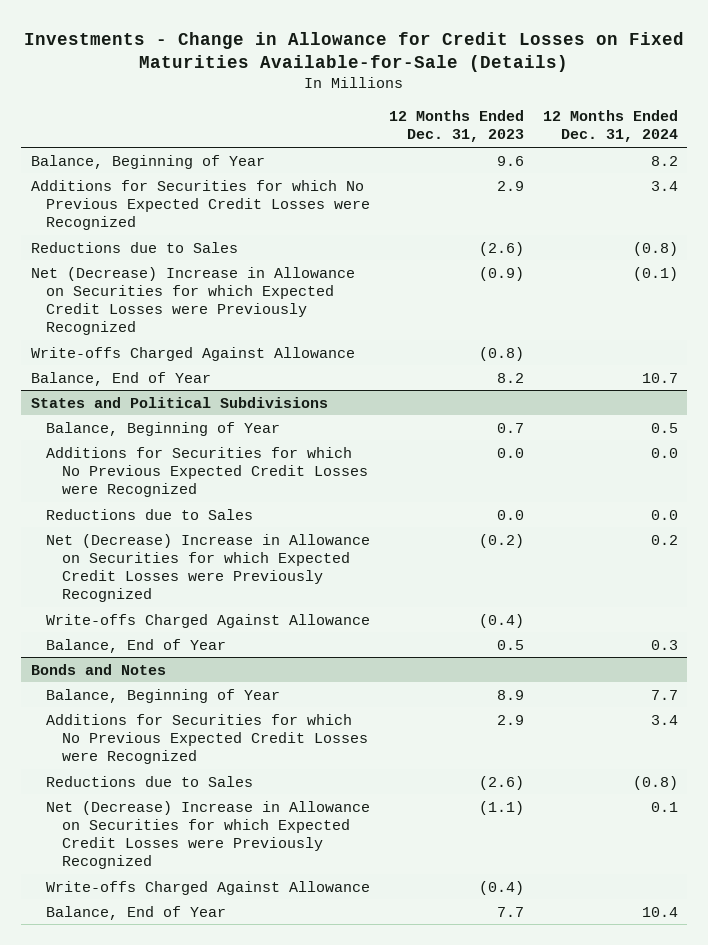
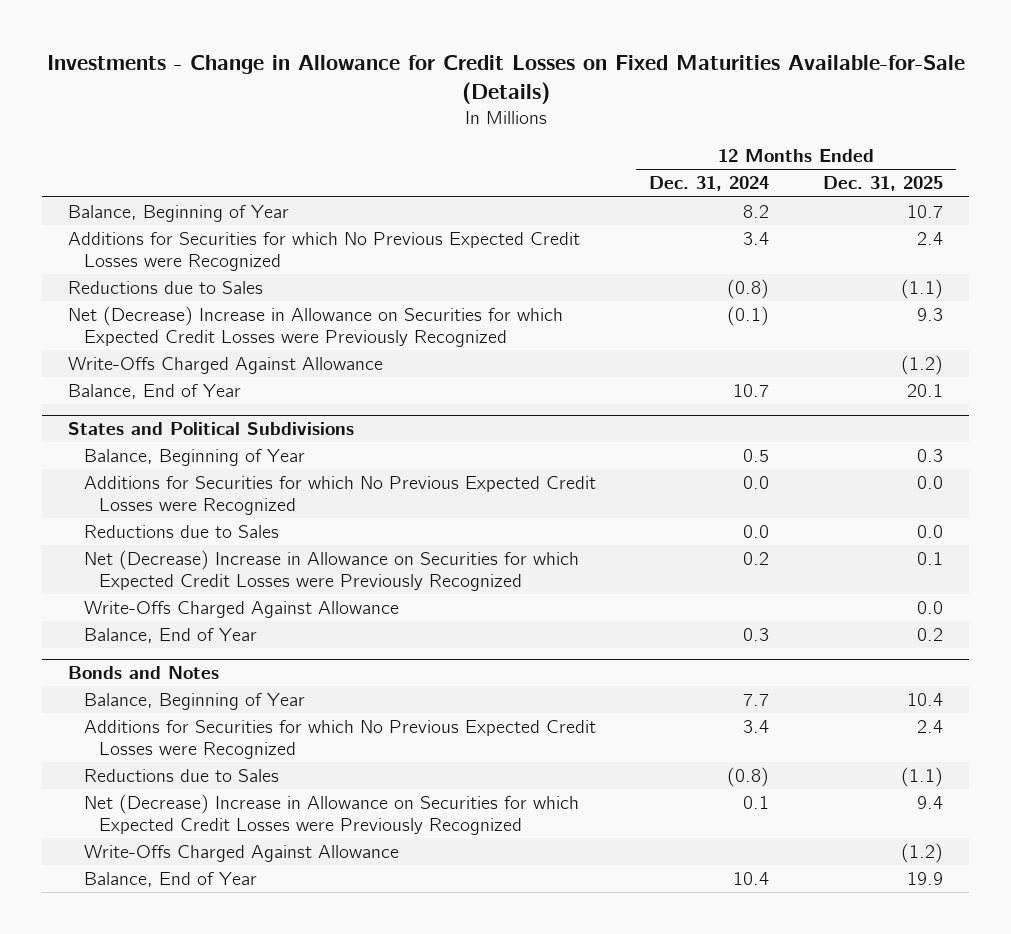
- | 12 Months Ended Dec. 31, 2023 | 12 Months Ended Dec. 31, 2024
+ | 12 Months Ended Dec. 31, 2024 | 12 Months Ended Dec. 31, 2025
- Write-offs Charged Against Allowance | (0.8) |
+ Write-Offs Charged Against Allowance | | (1.2)
@ States and Political Subdivisions
- Write-offs Charged Against Allowance | (0.4) |
+ Write-Offs Charged Against Allowance | | 0.0
@ Bonds and Notes
- Write-offs Charged Against Allowance | (0.4) |
+ Write-Offs Charged Against Allowance | | (1.2)

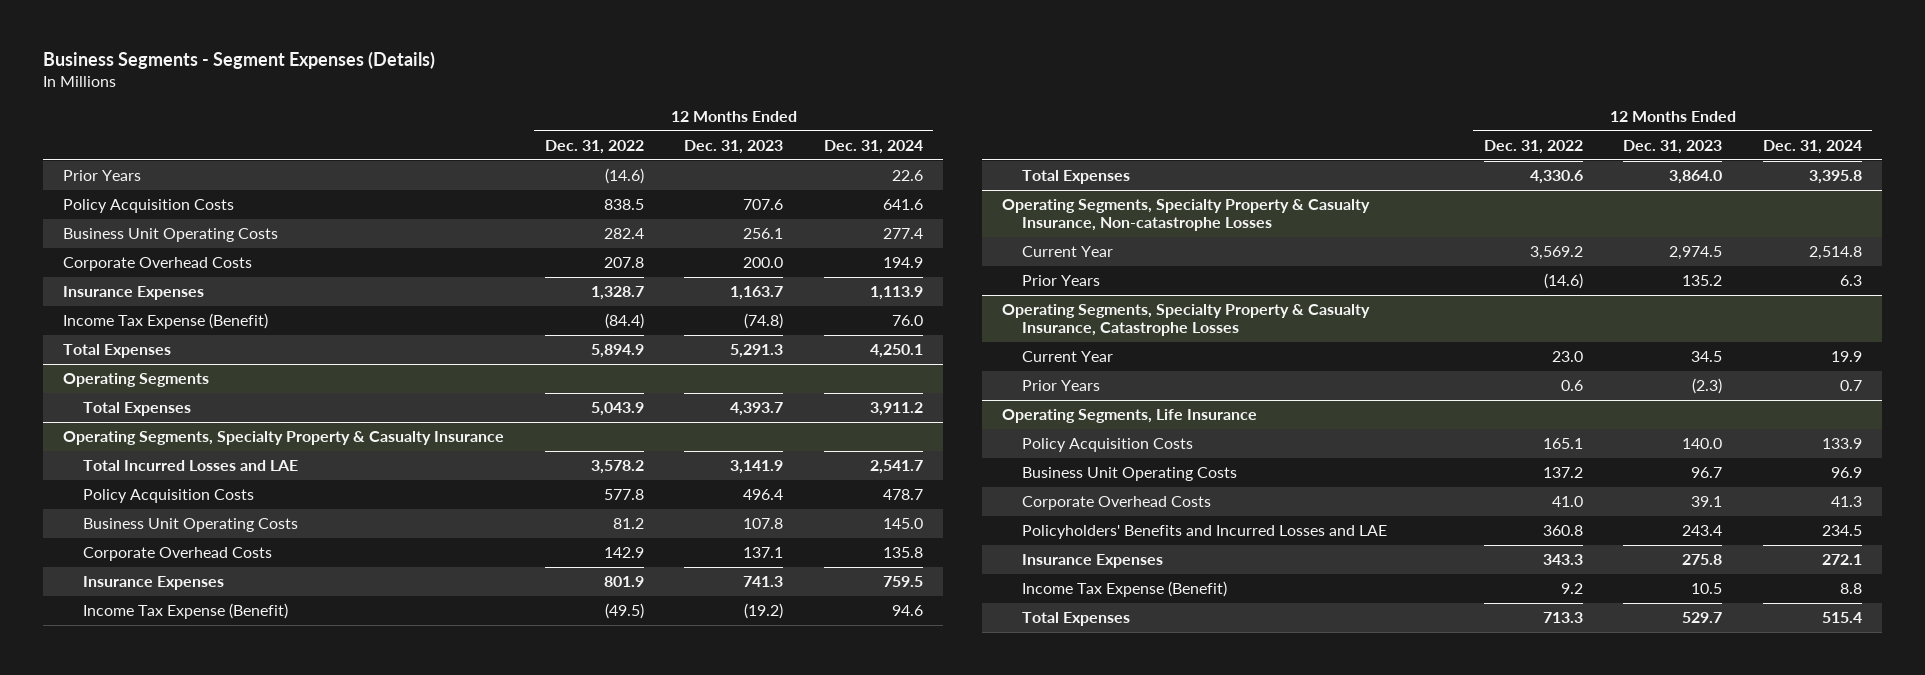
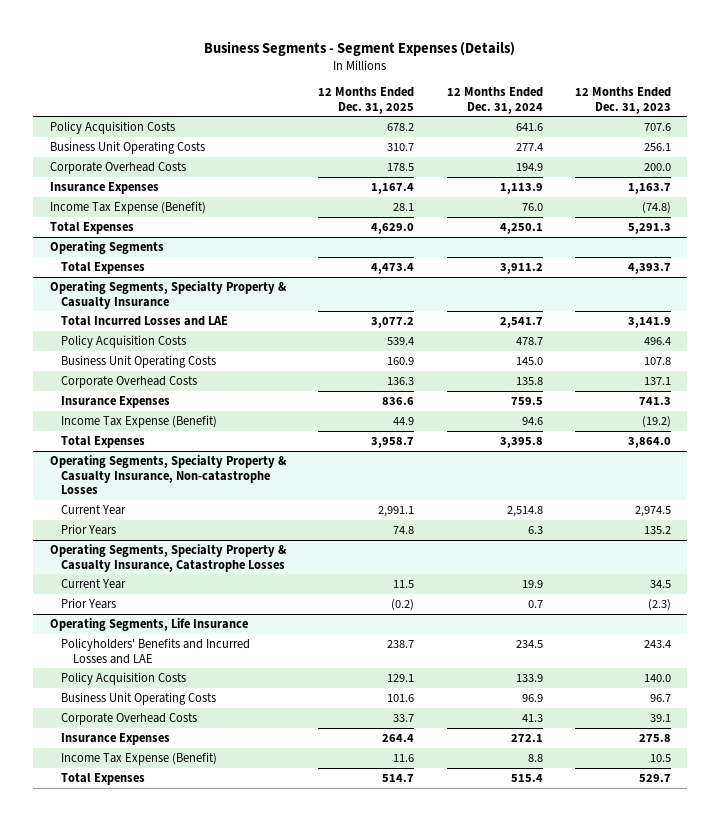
- | 12 Months Ended Dec. 31, 2022 | 12 Months Ended Dec. 31, 2023 | 12 Months Ended Dec. 31, 2024
+ | 12 Months Ended Dec. 31, 2025 | 12 Months Ended Dec. 31, 2024 | 12 Months Ended Dec. 31, 2023
- Prior Years | (14.6) | | 22.6
@ Operating Segments, Life Insurance
moved up: Policyholders' Benefits and Incurred Losses and LAE | 238.7 | 234.5 | 243.4

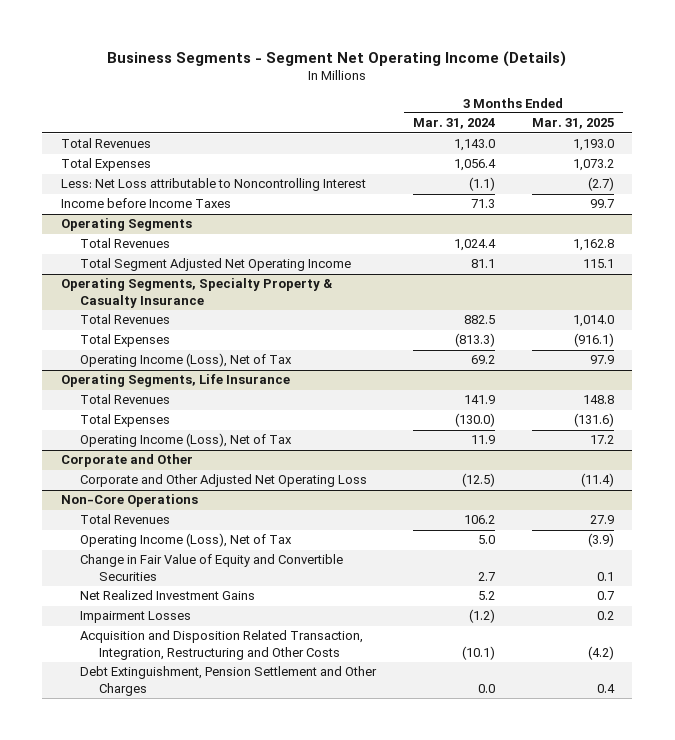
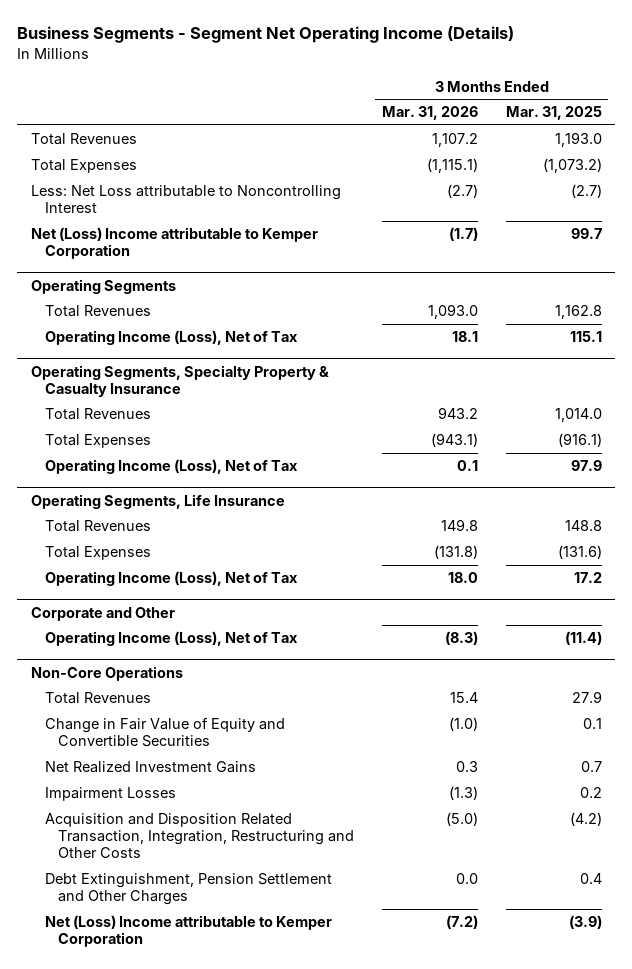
- | 3 Months Ended Mar. 31, 2024 | 3 Months Ended Mar. 31, 2025
+ | 3 Months Ended Mar. 31, 2026 | 3 Months Ended Mar. 31, 2025
- Total Expenses | 1,056.4 | 1,073.2
+ Total Expenses | (1,115.1) | (1,073.2)
- Income before Income Taxes | 71.3 | 99.7
+ Net (Loss) Income attributable to Kemper Corporation | (1.7) | 99.7
@ Operating Segments
- Total Segment Adjusted Net Operating Income | 81.1 | 115.1
+ Operating Income (Loss), Net of Tax | 18.1 | 115.1
@ Corporate and Other
- Corporate and Other Adjusted Net Operating Loss | (12.5) | (11.4)
+ Operating Income (Loss), Net of Tax | (8.3) | (11.4)
@ Non-Core Operations
- Operating Income (Loss), Net of Tax | 5.0 | (3.9)
+ Net (Loss) Income attributable to Kemper Corporation | (7.2) | (3.9)

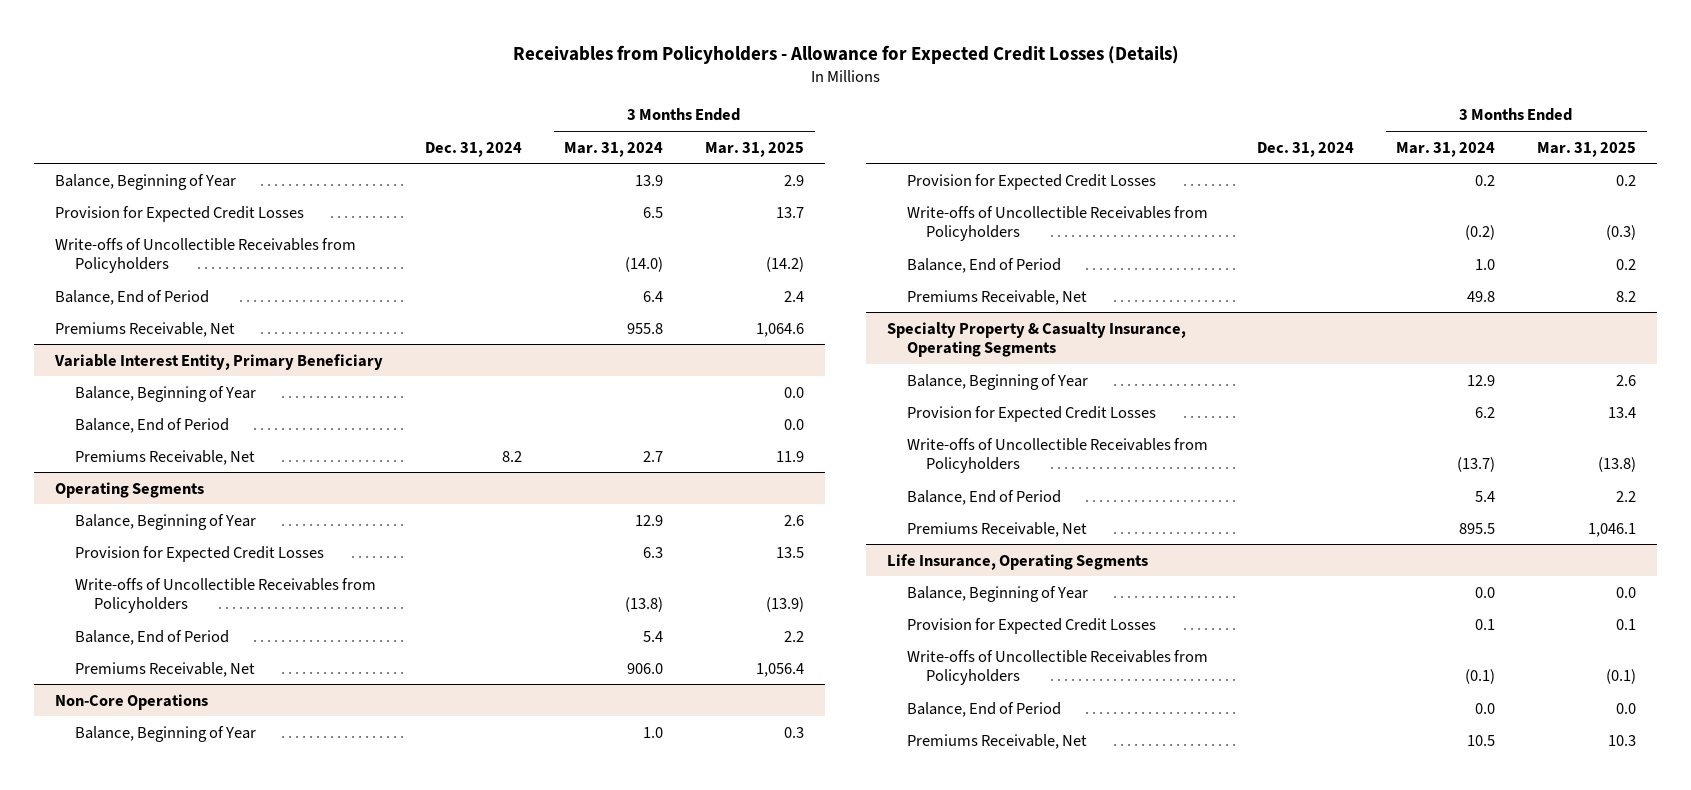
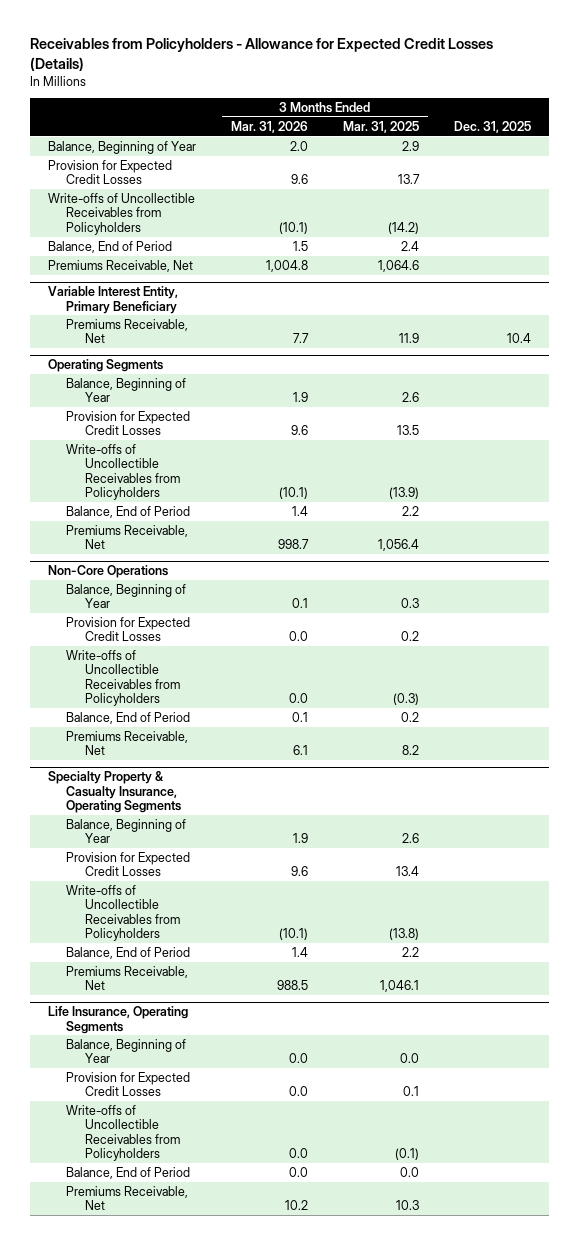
- | Dec. 31, 2024 | 3 Months Ended Mar. 31, 2024 | 3 Months Ended Mar. 31, 2025
+ | 3 Months Ended Mar. 31, 2026 | 3 Months Ended Mar. 31, 2025 | Dec. 31, 2025
@ Variable Interest Entity, Primary Beneficiary
- Balance, Beginning of Year | | | 0.0
- Balance, End of Period | | | 0.0

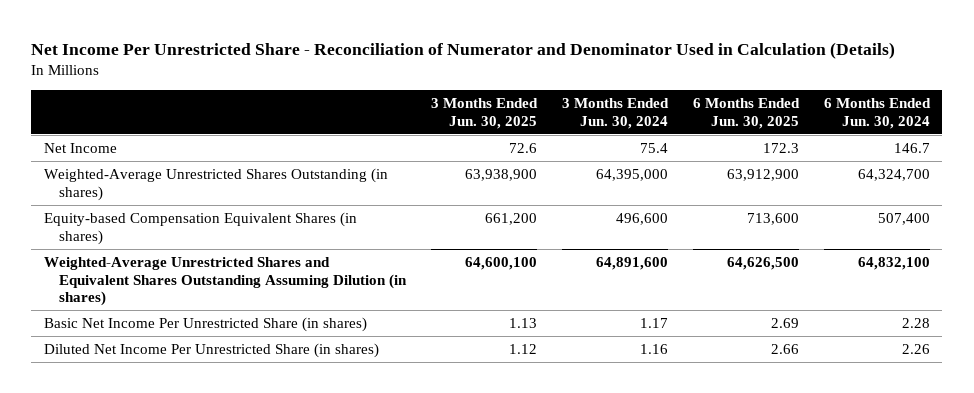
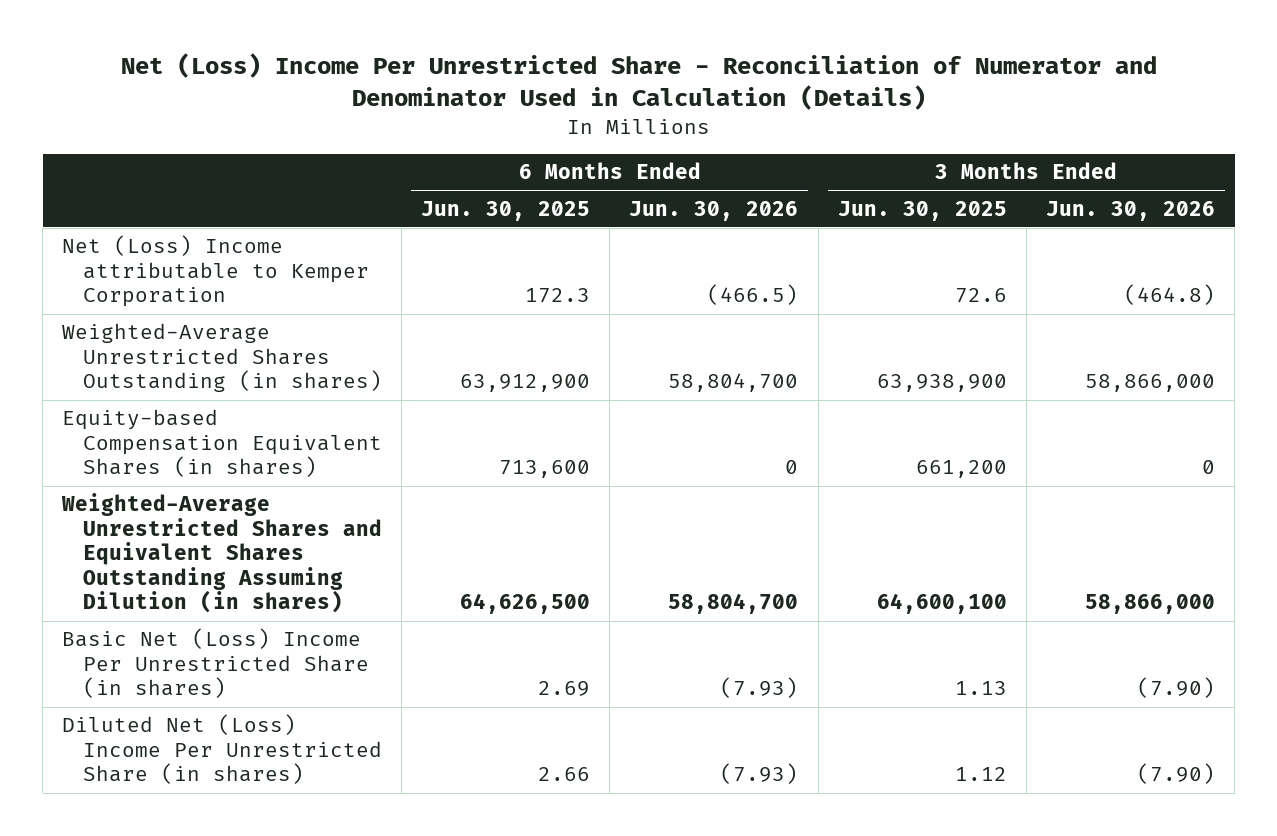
- Net Income Per Unrestricted Share - Reconciliation of Numerator and Denominator Used in Calculation (Details)
+ Net (Loss) Income Per Unrestricted Share - Reconciliation of Numerator and Denominator Used in Calculation (Details)
- | 3 Months Ended Jun. 30, 2025 | 3 Months Ended Jun. 30, 2024 | 6 Months Ended Jun. 30, 2025 | 6 Months Ended Jun. 30, 2024
+ | 6 Months Ended Jun. 30, 2025 | 6 Months Ended Jun. 30, 2026 | 3 Months Ended Jun. 30, 2025 | 3 Months Ended Jun. 30, 2026
- Net Income | 72.6 | 75.4 | 172.3 | 146.7
+ Net (Loss) Income attributable to Kemper Corporation | 172.3 | (466.5) | 72.6 | (464.8)
- Basic Net Income Per Unrestricted Share (in shares) | 1.13 | 1.17 | 2.69 | 2.28
- Diluted Net Income Per Unrestricted Share (in shares) | 1.12 | 1.16 | 2.66 | 2.26
+ Basic Net (Loss) Income Per Unrestricted Share (in shares) | 2.69 | (7.93) | 1.13 | (7.90)
+ Diluted Net (Loss) Income Per Unrestricted Share (in shares) | 2.66 | (7.93) | 1.12 | (7.90)

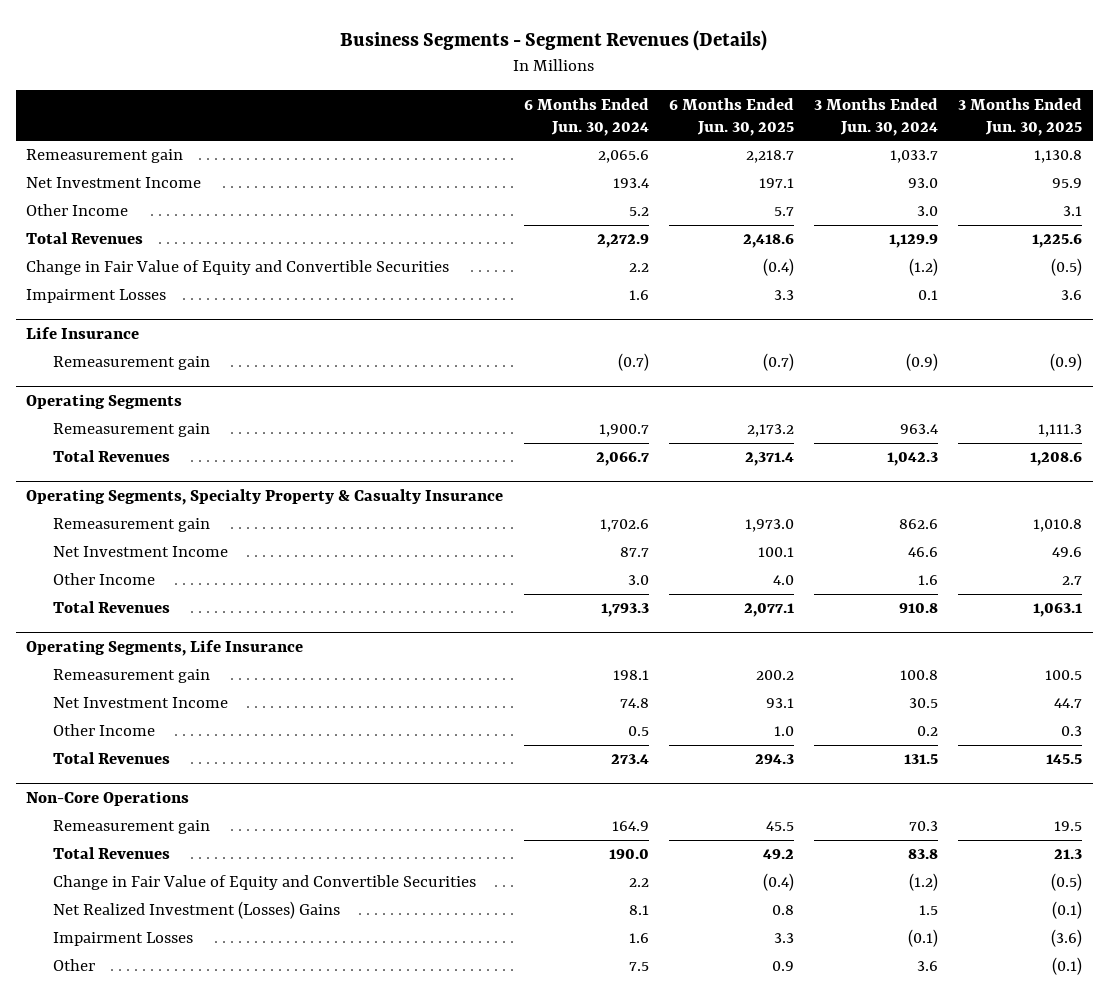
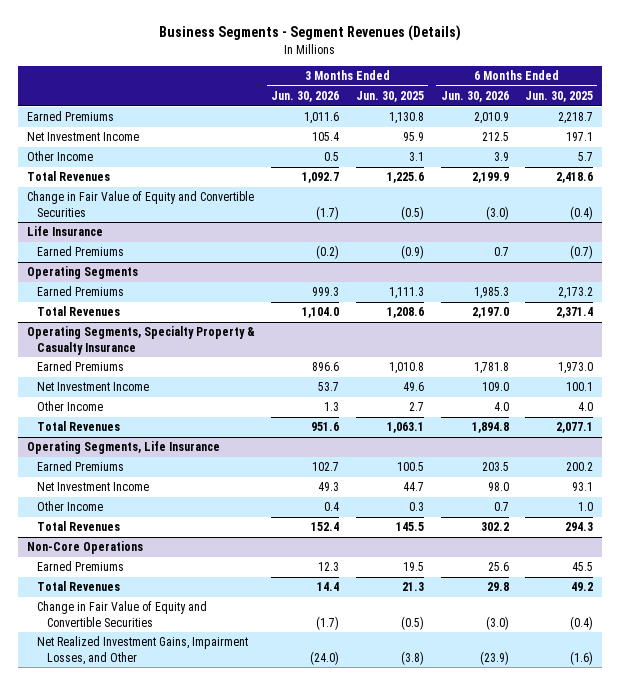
- | 6 Months Ended Jun. 30, 2024 | 6 Months Ended Jun. 30, 2025 | 3 Months Ended Jun. 30, 2024 | 3 Months Ended Jun. 30, 2025
+ | 3 Months Ended Jun. 30, 2026 | 3 Months Ended Jun. 30, 2025 | 6 Months Ended Jun. 30, 2026 | 6 Months Ended Jun. 30, 2025
- Remeasurement gain | 2,065.6 | 2,218.7 | 1,033.7 | 1,130.8
+ Earned Premiums | 1,011.6 | 1,130.8 | 2,010.9 | 2,218.7
- Impairment Losses | 1.6 | 3.3 | 0.1 | 3.6
@ Life Insurance
- Remeasurement gain | (0.7) | (0.7) | (0.9) | (0.9)
+ Earned Premiums | (0.2) | (0.9) | 0.7 | (0.7)
@ Operating Segments
- Remeasurement gain | 1,900.7 | 2,173.2 | 963.4 | 1,111.3
+ Earned Premiums | 999.3 | 1,111.3 | 1,985.3 | 2,173.2
@ Operating Segments, Specialty Property & Casualty Insurance
- Remeasurement gain | 1,702.6 | 1,973.0 | 862.6 | 1,010.8
+ Earned Premiums | 896.6 | 1,010.8 | 1,781.8 | 1,973.0
@ Operating Segments, Life Insurance
- Remeasurement gain | 198.1 | 200.2 | 100.8 | 100.5
+ Earned Premiums | 102.7 | 100.5 | 203.5 | 200.2
@ Non-Core Operations
- Remeasurement gain | 164.9 | 45.5 | 70.3 | 19.5
+ Earned Premiums | 12.3 | 19.5 | 25.6 | 45.5
- Net Realized Investment (Losses) Gains | 8.1 | 0.8 | 1.5 | (0.1)
- Impairment Losses | 1.6 | 3.3 | (0.1) | (3.6)
- Other | 7.5 | 0.9 | 3.6 | (0.1)
+ Net Realized Investment Gains, Impairment Losses, and Other | (24.0) | (3.8) | (23.9) | (1.6)

